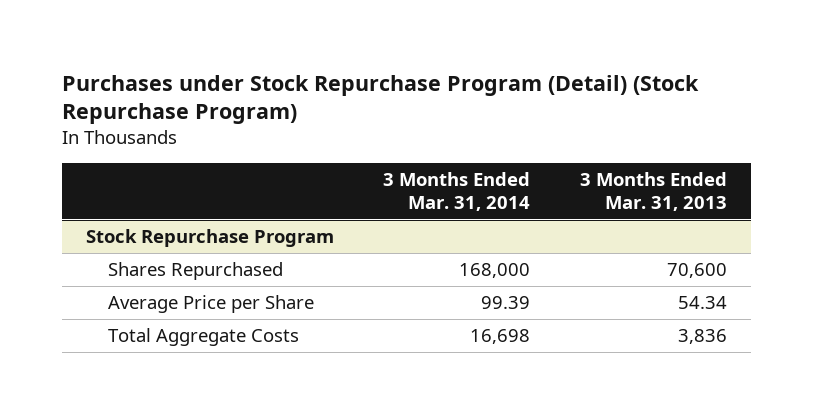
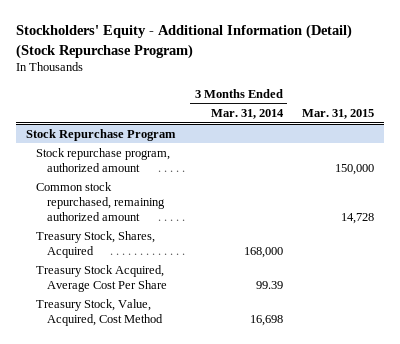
- Purchases under Stock Repurchase Program (Detail) (Stock Repurchase Program)
+ Stockholders' Equity - Additional Information (Detail) (Stock Repurchase Program)
- | 3 Months Ended Mar. 31, 2014 | 3 Months Ended Mar. 31, 2013
+ | 3 Months Ended Mar. 31, 2014 | Mar. 31, 2015
@ Stock Repurchase Program
- Shares Repurchased | 168,000 | 70,600
- Average Price per Share | 99.39 | 54.34
- Total Aggregate Costs | 16,698 | 3,836
+ Stock repurchase program, authorized amount | | 150,000
+ Common stock repurchased, remaining authorized amount | | 14,728
+ Treasury Stock, Shares, Acquired | 168,000 |
+ Treasury Stock Acquired, Average Cost Per Share | 99.39 |
+ Treasury Stock, Value, Acquired, Cost Method | 16,698 |

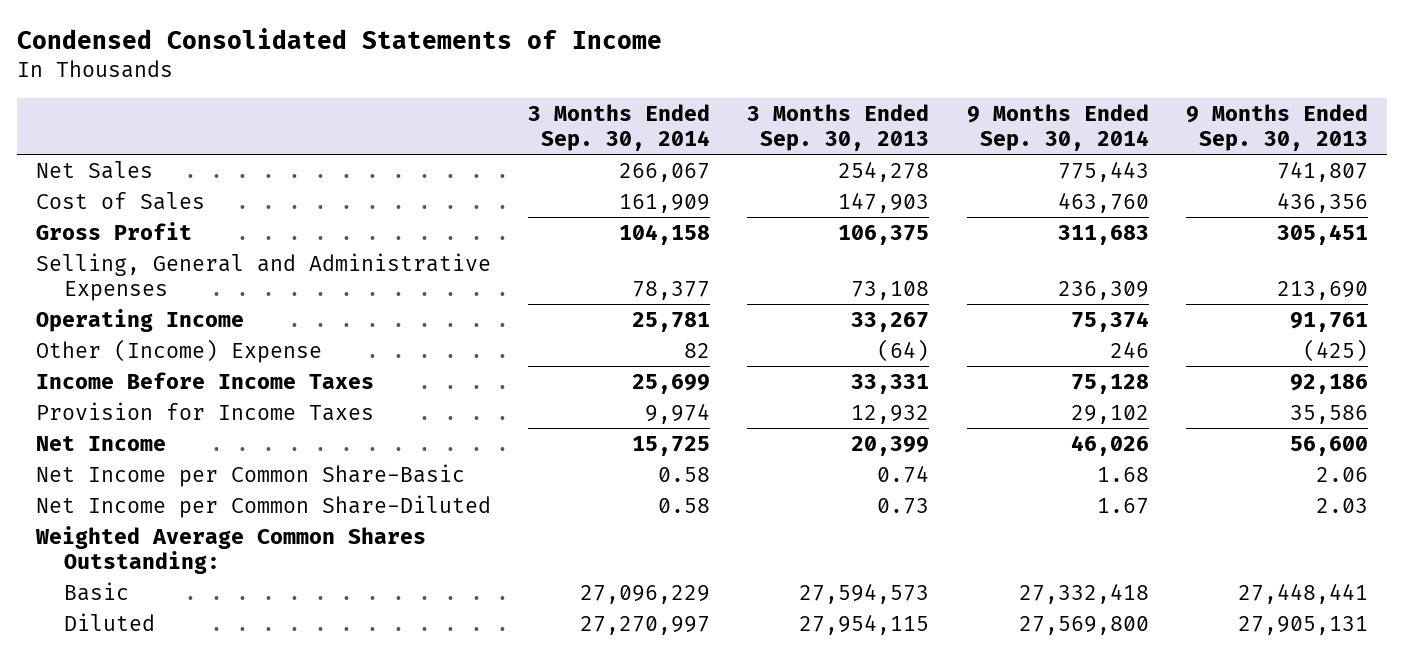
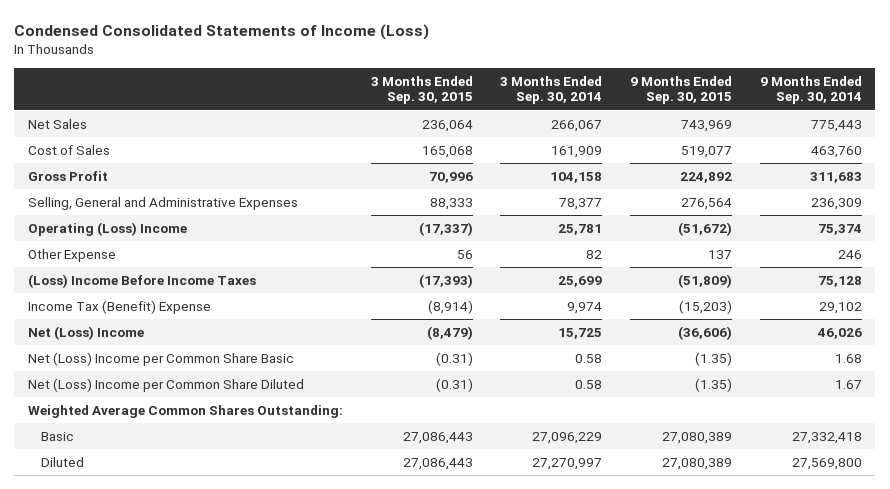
- Condensed Consolidated Statements of Income
+ Condensed Consolidated Statements of Income (Loss)
- | 3 Months Ended Sep. 30, 2014 | 3 Months Ended Sep. 30, 2013 | 9 Months Ended Sep. 30, 2014 | 9 Months Ended Sep. 30, 2013
+ | 3 Months Ended Sep. 30, 2015 | 3 Months Ended Sep. 30, 2014 | 9 Months Ended Sep. 30, 2015 | 9 Months Ended Sep. 30, 2014
- Operating Income | 25,781 | 33,267 | 75,374 | 91,761
- Other (Income) Expense | 82 | (64) | 246 | (425)
- Income Before Income Taxes | 25,699 | 33,331 | 75,128 | 92,186
- Provision for Income Taxes | 9,974 | 12,932 | 29,102 | 35,586
- Net Income | 15,725 | 20,399 | 46,026 | 56,600
- Net Income per Common Share-Basic | 0.58 | 0.74 | 1.68 | 2.06
- Net Income per Common Share-Diluted | 0.58 | 0.73 | 1.67 | 2.03
+ Operating (Loss) Income | (17,337) | 25,781 | (51,672) | 75,374
+ Other Expense | 56 | 82 | 137 | 246
+ (Loss) Income Before Income Taxes | (17,393) | 25,699 | (51,809) | 75,128
+ Income Tax (Benefit) Expense | (8,914) | 9,974 | (15,203) | 29,102
+ Net (Loss) Income | (8,479) | 15,725 | (36,606) | 46,026
+ Net (Loss) Income per Common Share Basic | (0.31) | 0.58 | (1.35) | 1.68
+ Net (Loss) Income per Common Share Diluted | (0.31) | 0.58 | (1.35) | 1.67

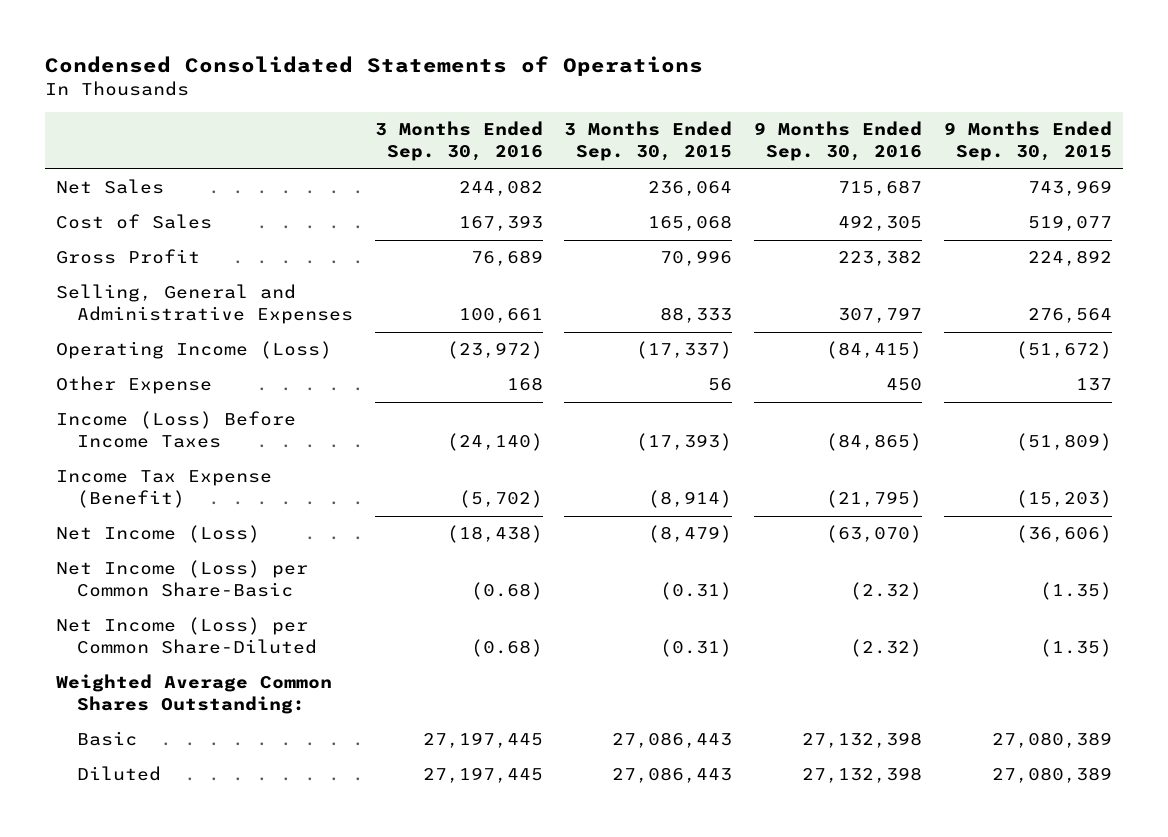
- Condensed Consolidated Statements of Income (Loss)
+ Condensed Consolidated Statements of Operations
- | 3 Months Ended Sep. 30, 2015 | 3 Months Ended Sep. 30, 2014 | 9 Months Ended Sep. 30, 2015 | 9 Months Ended Sep. 30, 2014
+ | 3 Months Ended Sep. 30, 2016 | 3 Months Ended Sep. 30, 2015 | 9 Months Ended Sep. 30, 2016 | 9 Months Ended Sep. 30, 2015
- Operating (Loss) Income | (17,337) | 25,781 | (51,672) | 75,374
+ Operating Income (Loss) | (23,972) | (17,337) | (84,415) | (51,672)
- (Loss) Income Before Income Taxes | (17,393) | 25,699 | (51,809) | 75,128
- Income Tax (Benefit) Expense | (8,914) | 9,974 | (15,203) | 29,102
- Net (Loss) Income | (8,479) | 15,725 | (36,606) | 46,026
- Net (Loss) Income per Common Share Basic | (0.31) | 0.58 | (1.35) | 1.68
- Net (Loss) Income per Common Share Diluted | (0.31) | 0.58 | (1.35) | 1.67
+ Income (Loss) Before Income Taxes | (24,140) | (17,393) | (84,865) | (51,809)
+ Income Tax Expense (Benefit) | (5,702) | (8,914) | (21,795) | (15,203)
+ Net Income (Loss) | (18,438) | (8,479) | (63,070) | (36,606)
+ Net Income (Loss) per Common Share-Basic | (0.68) | (0.31) | (2.32) | (1.35)
+ Net Income (Loss) per Common Share-Diluted | (0.68) | (0.31) | (2.32) | (1.35)

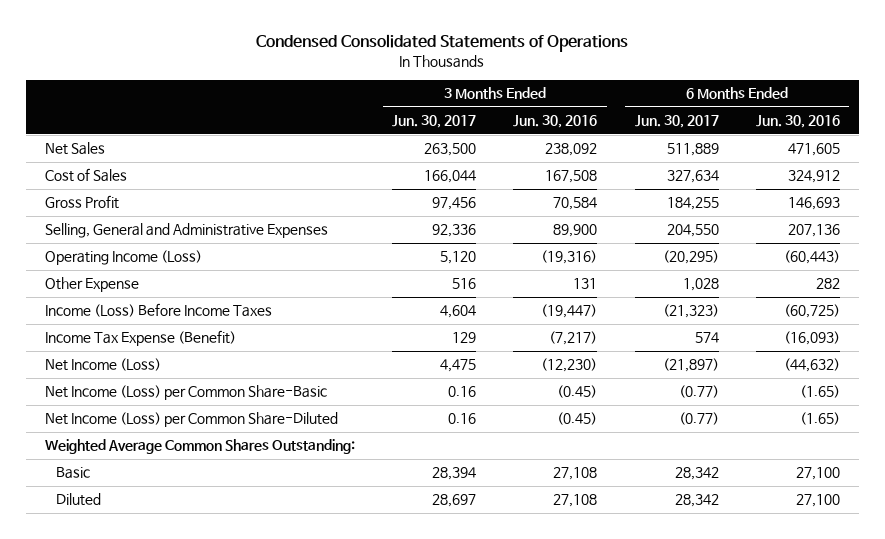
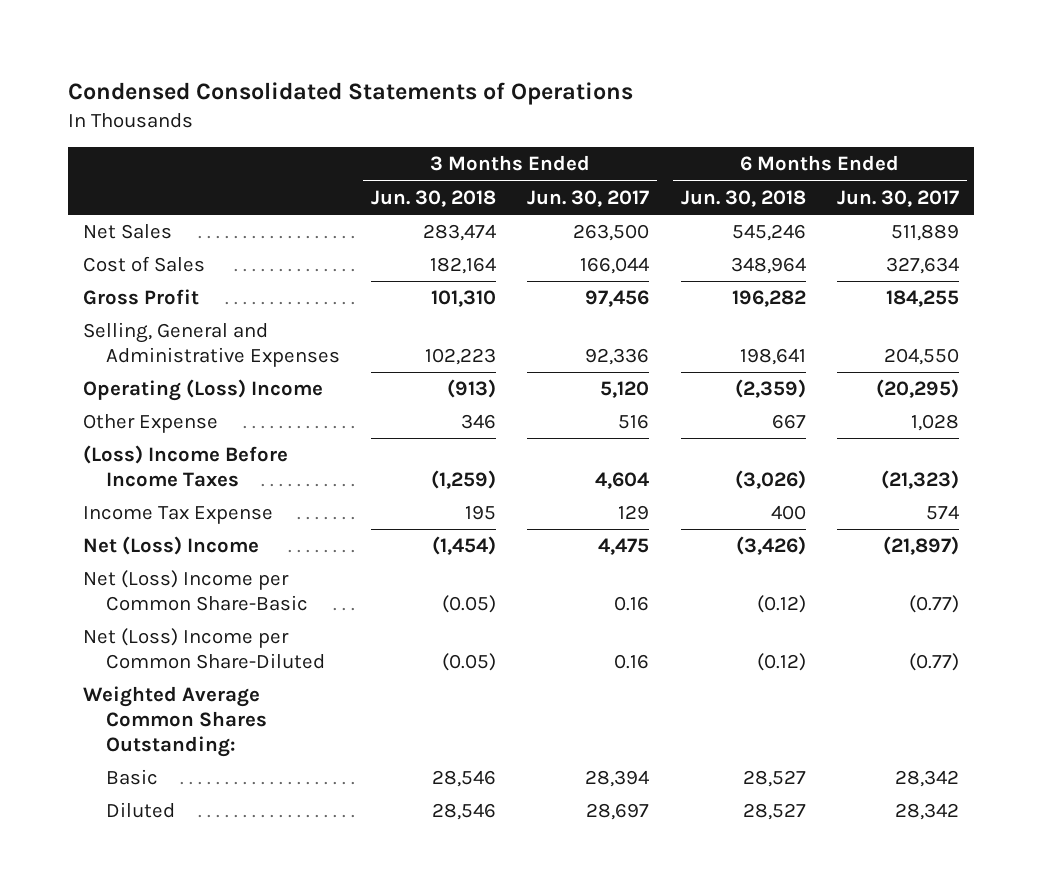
- | 3 Months Ended Jun. 30, 2017 | 3 Months Ended Jun. 30, 2016 | 6 Months Ended Jun. 30, 2017 | 6 Months Ended Jun. 30, 2016
+ | 3 Months Ended Jun. 30, 2018 | 3 Months Ended Jun. 30, 2017 | 6 Months Ended Jun. 30, 2018 | 6 Months Ended Jun. 30, 2017
- Operating Income (Loss) | 5,120 | (19,316) | (20,295) | (60,443)
+ Operating (Loss) Income | (913) | 5,120 | (2,359) | (20,295)
- Income (Loss) Before Income Taxes | 4,604 | (19,447) | (21,323) | (60,725)
- Income Tax Expense (Benefit) | 129 | (7,217) | 574 | (16,093)
- Net Income (Loss) | 4,475 | (12,230) | (21,897) | (44,632)
- Net Income (Loss) per Common Share-Basic | 0.16 | (0.45) | (0.77) | (1.65)
- Net Income (Loss) per Common Share-Diluted | 0.16 | (0.45) | (0.77) | (1.65)
+ (Loss) Income Before Income Taxes | (1,259) | 4,604 | (3,026) | (21,323)
+ Income Tax Expense | 195 | 129 | 400 | 574
+ Net (Loss) Income | (1,454) | 4,475 | (3,426) | (21,897)
+ Net (Loss) Income per Common Share-Basic | (0.05) | 0.16 | (0.12) | (0.77)
+ Net (Loss) Income per Common Share-Diluted | (0.05) | 0.16 | (0.12) | (0.77)

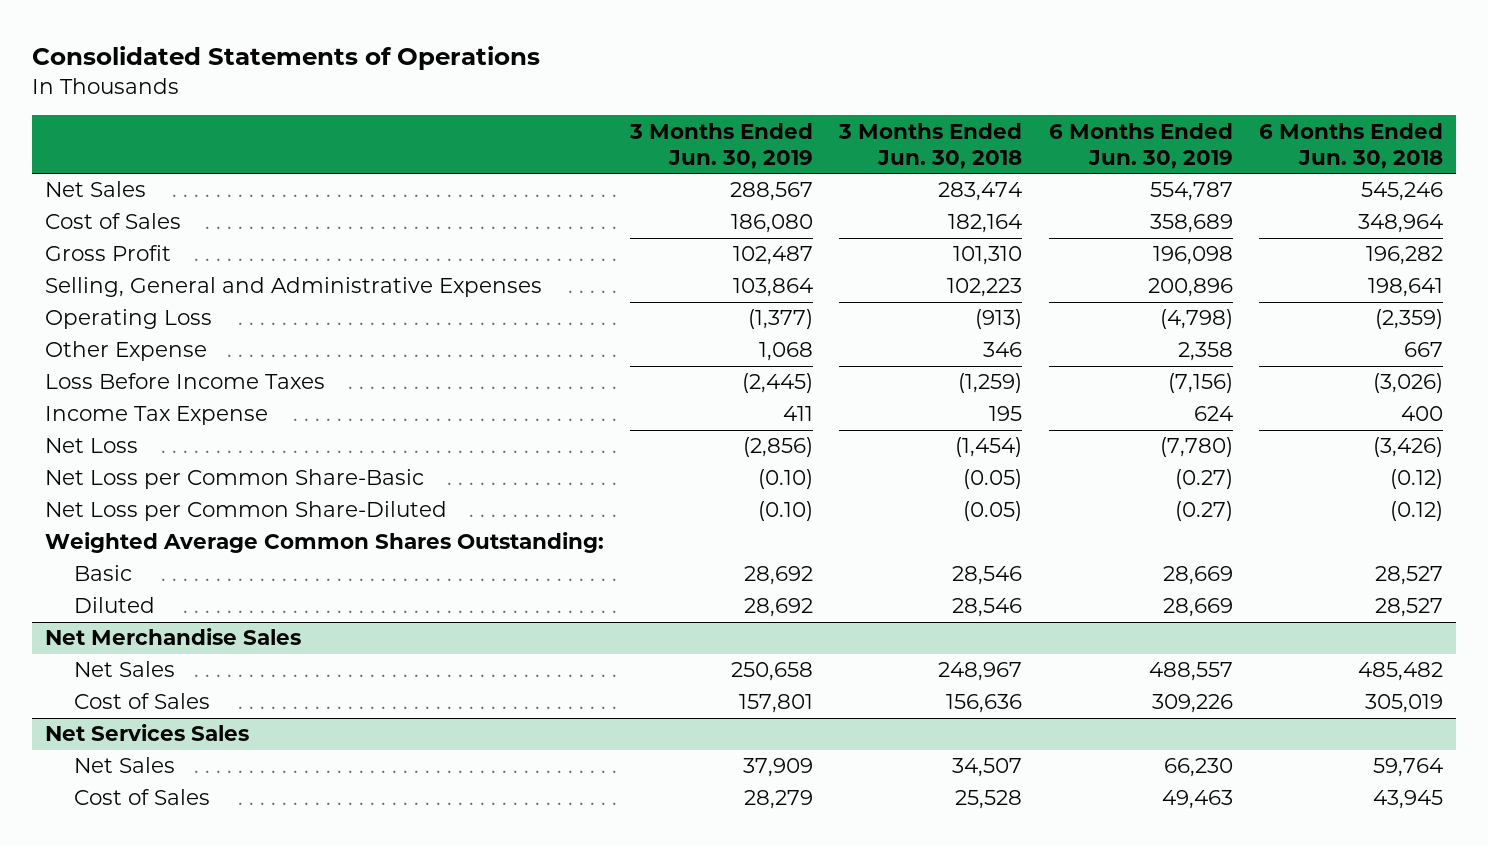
- Condensed Consolidated Statements of Operations
+ Consolidated Statements of Operations
- | 3 Months Ended Jun. 30, 2018 | 3 Months Ended Jun. 30, 2017 | 6 Months Ended Jun. 30, 2018 | 6 Months Ended Jun. 30, 2017
+ | 3 Months Ended Jun. 30, 2019 | 3 Months Ended Jun. 30, 2018 | 6 Months Ended Jun. 30, 2019 | 6 Months Ended Jun. 30, 2018
- Operating (Loss) Income | (913) | 5,120 | (2,359) | (20,295)
+ Operating Loss | (1,377) | (913) | (4,798) | (2,359)
- (Loss) Income Before Income Taxes | (1,259) | 4,604 | (3,026) | (21,323)
+ Loss Before Income Taxes | (2,445) | (1,259) | (7,156) | (3,026)
- Net (Loss) Income | (1,454) | 4,475 | (3,426) | (21,897)
- Net (Loss) Income per Common Share-Basic | (0.05) | 0.16 | (0.12) | (0.77)
- Net (Loss) Income per Common Share-Diluted | (0.05) | 0.16 | (0.12) | (0.77)
+ Net Loss | (2,856) | (1,454) | (7,780) | (3,426)
+ Net Loss per Common Share-Basic | (0.10) | (0.05) | (0.27) | (0.12)
+ Net Loss per Common Share-Diluted | (0.10) | (0.05) | (0.27) | (0.12)
+ Net Merchandise Sales
+ Net Sales | 250,658 | 248,967 | 488,557 | 485,482
+ Cost of Sales | 157,801 | 156,636 | 309,226 | 305,019
+ Net Services Sales
+ Net Sales | 37,909 | 34,507 | 66,230 | 59,764
+ Cost of Sales | 28,279 | 25,528 | 49,463 | 43,945

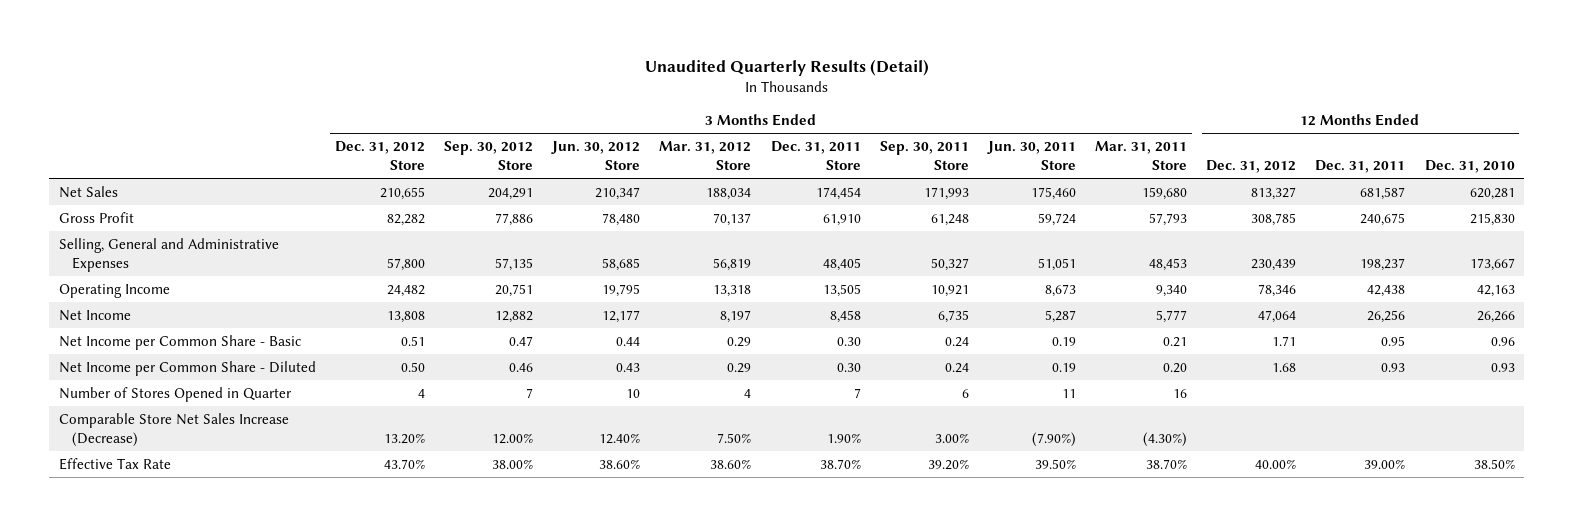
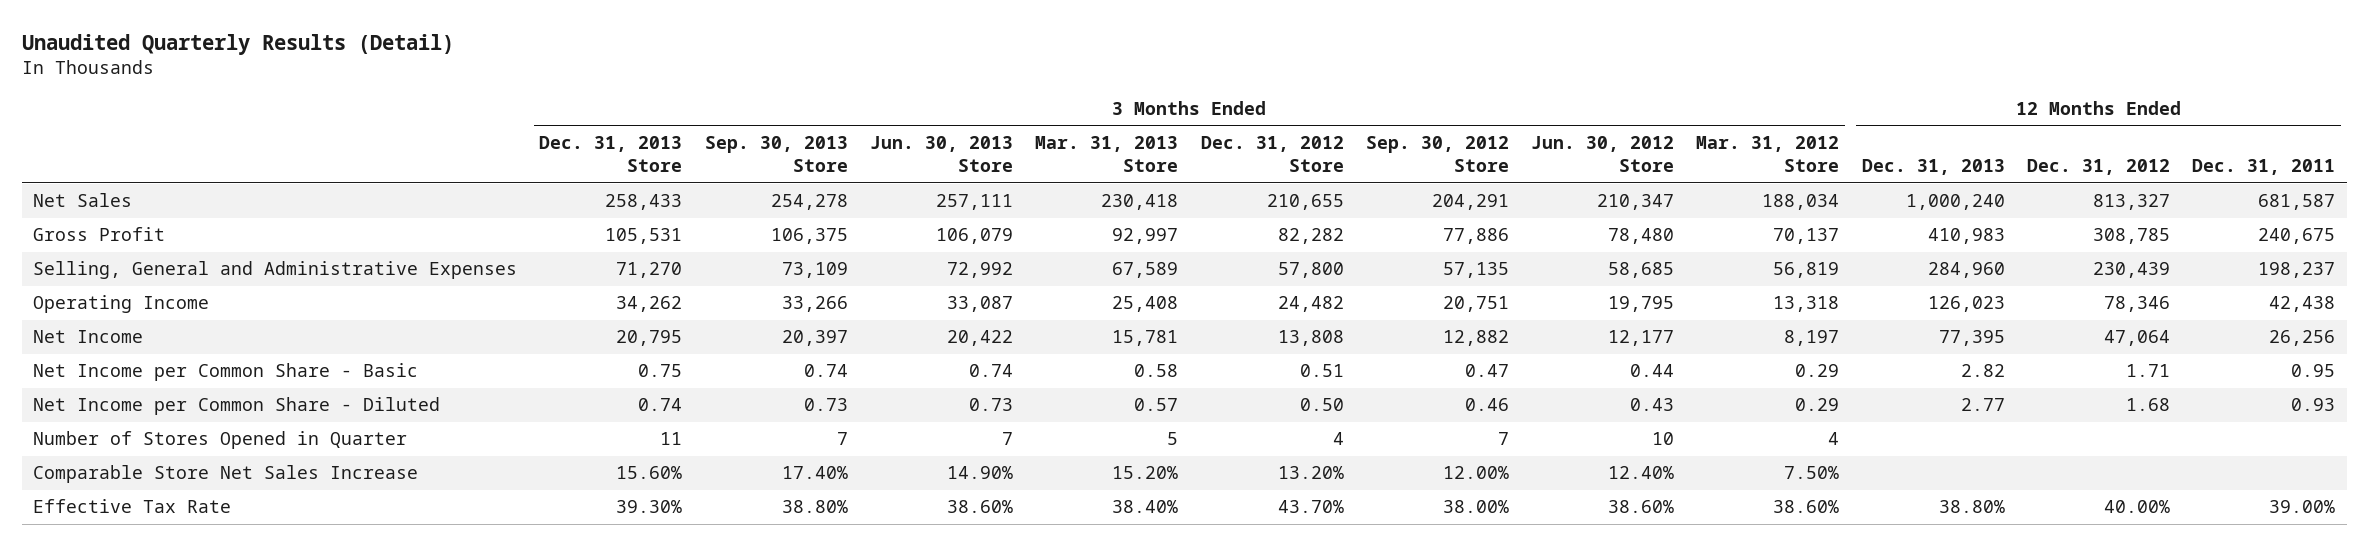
- | 3 Months Ended Dec. 31, 2012 Store | 3 Months Ended Sep. 30, 2012 Store | 3 Months Ended Jun. 30, 2012 Store | 3 Months Ended Mar. 31, 2012 Store | 3 Months Ended Dec. 31, 2011 Store | 3 Months Ended Sep. 30, 2011 Store | 3 Months Ended Jun. 30, 2011 Store | 3 Months Ended Mar. 31, 2011 Store | 12 Months Ended Dec. 31, 2012 | 12 Months Ended Dec. 31, 2011 | 12 Months Ended Dec. 31, 2010
+ | 3 Months Ended Dec. 31, 2013 Store | 3 Months Ended Sep. 30, 2013 Store | 3 Months Ended Jun. 30, 2013 Store | 3 Months Ended Mar. 31, 2013 Store | 3 Months Ended Dec. 31, 2012 Store | 3 Months Ended Sep. 30, 2012 Store | 3 Months Ended Jun. 30, 2012 Store | 3 Months Ended Mar. 31, 2012 Store | 12 Months Ended Dec. 31, 2013 | 12 Months Ended Dec. 31, 2012 | 12 Months Ended Dec. 31, 2011
- Comparable Store Net Sales Increase (Decrease) | 13.20% | 12.00% | 12.40% | 7.50% | 1.90% | 3.00% | (7.90%) | (4.30%) | | |
+ Comparable Store Net Sales Increase | 15.60% | 17.40% | 14.90% | 15.20% | 13.20% | 12.00% | 12.40% | 7.50% | | |

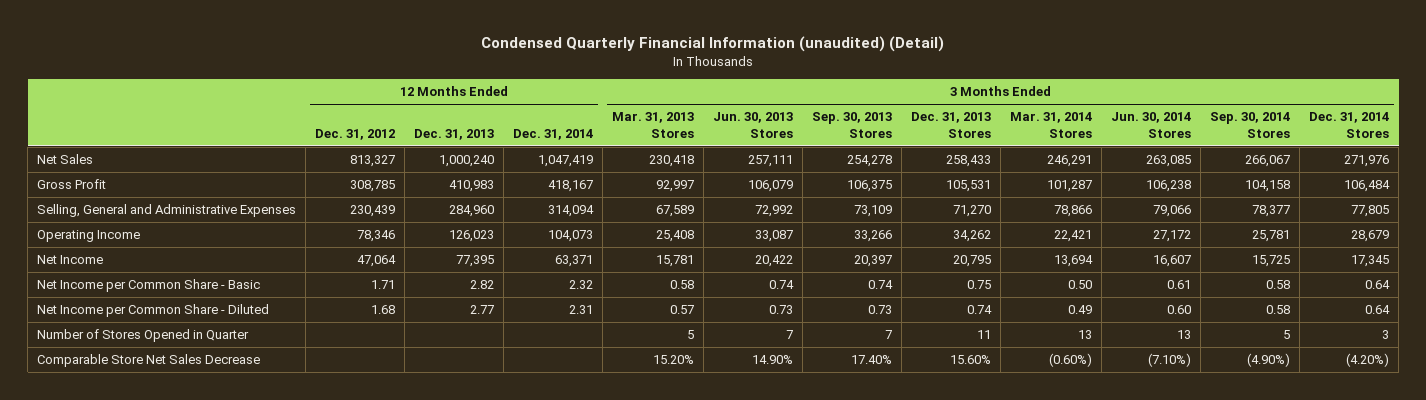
- Unaudited Quarterly Results (Detail)
+ Condensed Quarterly Financial Information (unaudited) (Detail)
- | 3 Months Ended Dec. 31, 2013 Store | 3 Months Ended Sep. 30, 2013 Store | 3 Months Ended Jun. 30, 2013 Store | 3 Months Ended Mar. 31, 2013 Store | 3 Months Ended Dec. 31, 2012 Store | 3 Months Ended Sep. 30, 2012 Store | 3 Months Ended Jun. 30, 2012 Store | 3 Months Ended Mar. 31, 2012 Store | 12 Months Ended Dec. 31, 2013 | 12 Months Ended Dec. 31, 2012 | 12 Months Ended Dec. 31, 2011
+ | 12 Months Ended Dec. 31, 2012 | 12 Months Ended Dec. 31, 2013 | 12 Months Ended Dec. 31, 2014 | 3 Months Ended Mar. 31, 2013 Stores | 3 Months Ended Jun. 30, 2013 Stores | 3 Months Ended Sep. 30, 2013 Stores | 3 Months Ended Dec. 31, 2013 Stores | 3 Months Ended Mar. 31, 2014 Stores | 3 Months Ended Jun. 30, 2014 Stores | 3 Months Ended Sep. 30, 2014 Stores | 3 Months Ended Dec. 31, 2014 Stores
- Comparable Store Net Sales Increase | 15.60% | 17.40% | 14.90% | 15.20% | 13.20% | 12.00% | 12.40% | 7.50% | | |
- Effective Tax Rate | 39.30% | 38.80% | 38.60% | 38.40% | 43.70% | 38.00% | 38.60% | 38.60% | 38.80% | 40.00% | 39.00%
+ Comparable Store Net Sales Decrease | | | | 15.20% | 14.90% | 17.40% | 15.60% | (0.60%) | (7.10%) | (4.90%) | (4.20%)

